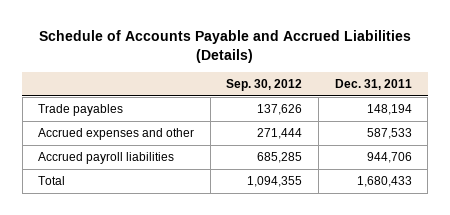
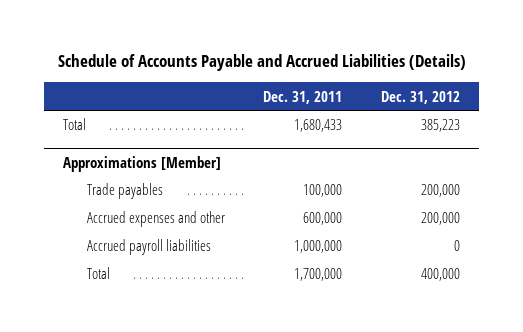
- | Sep. 30, 2012 | Dec. 31, 2011
+ | Dec. 31, 2011 | Dec. 31, 2012
- Trade payables | 137,626 | 148,194
- Accrued expenses and other | 271,444 | 587,533
- Accrued payroll liabilities | 685,285 | 944,706
+ Approximations [Member]
+ Trade payables | 100,000 | 200,000
+ Accrued expenses and other | 600,000 | 200,000
+ Accrued payroll liabilities | 1,000,000 | 0
+ Total | 1,700,000 | 400,000

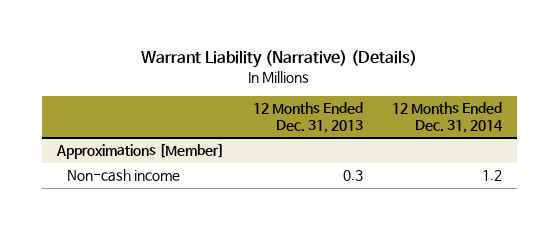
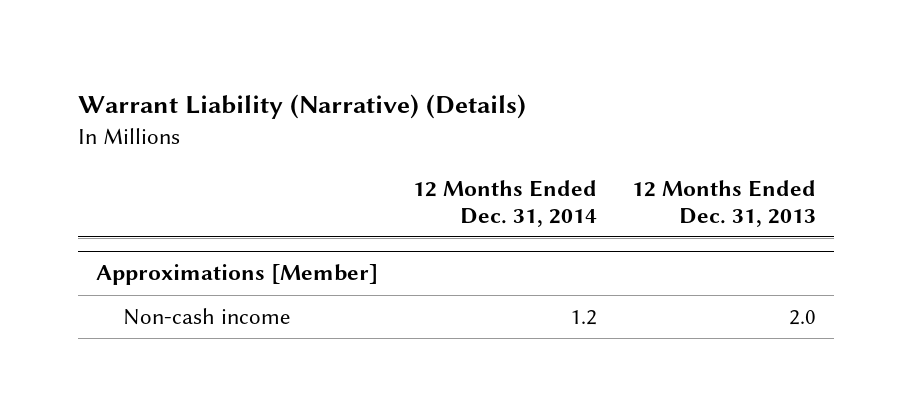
- | 12 Months Ended Dec. 31, 2013 | 12 Months Ended Dec. 31, 2014
+ | 12 Months Ended Dec. 31, 2014 | 12 Months Ended Dec. 31, 2013
@ Approximations [Member]
- Non-cash income | 0.3 | 1.2
+ Non-cash income | 1.2 | 2.0

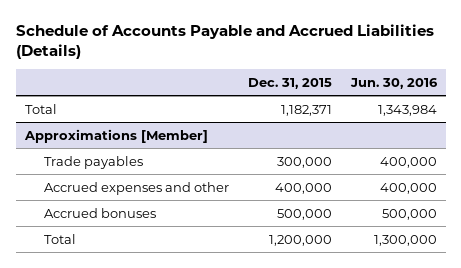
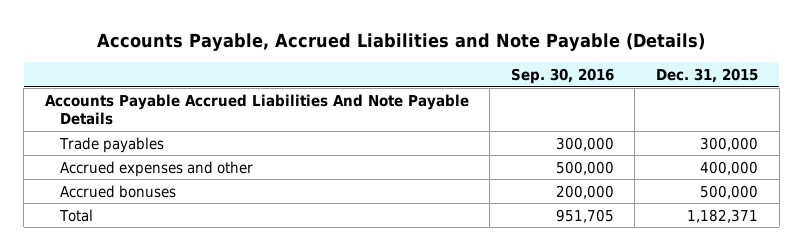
- Schedule of Accounts Payable and Accrued Liabilities (Details)
+ Accounts Payable, Accrued Liabilities and Note Payable (Details)
- | Dec. 31, 2015 | Jun. 30, 2016
+ | Sep. 30, 2016 | Dec. 31, 2015
- Approximations [Member]
+ Accounts Payable Accrued Liabilities And Note Payable Details
- Total | 1,200,000 | 1,300,000
moved down: Total | 951,705 | 1,182,371

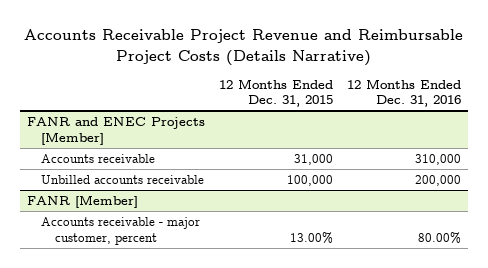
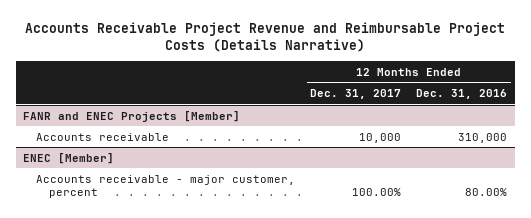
- | 12 Months Ended Dec. 31, 2015 | 12 Months Ended Dec. 31, 2016
+ | 12 Months Ended Dec. 31, 2017 | 12 Months Ended Dec. 31, 2016
@ FANR and ENEC Projects [Member]
- Unbilled accounts receivable | 100,000 | 200,000
- FANR [Member]
+ ENEC [Member]

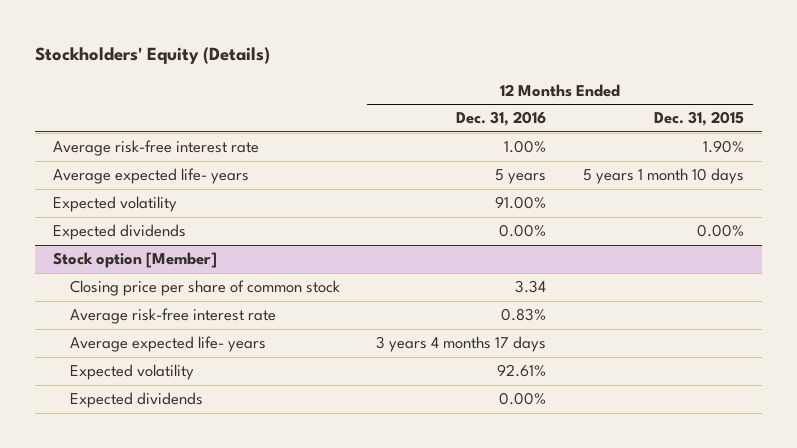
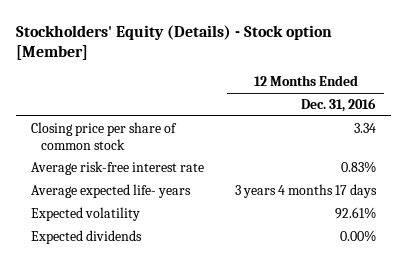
- Stockholders' Equity (Details)
+ Stockholders' Equity (Details) - Stock option [Member]
- | 12 Months Ended Dec. 31, 2016 | 12 Months Ended Dec. 31, 2015
+ | 12 Months Ended Dec. 31, 2016
- Average risk-free interest rate | 1.00% | 1.90%
- Average expected life- years | 5 years | 5 years 1 month 10 days
- Expected volatility | 91.00% |
- Expected dividends | 0.00% | 0.00%
- Stock option [Member]

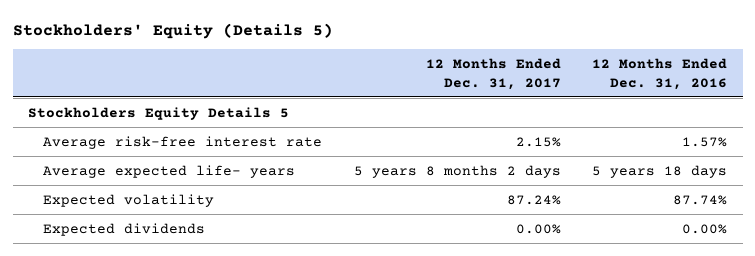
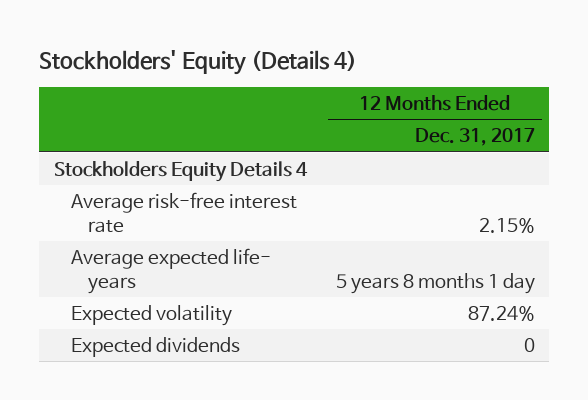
- Stockholders' Equity (Details 5)
+ Stockholders' Equity (Details 4)
- | 12 Months Ended Dec. 31, 2017 | 12 Months Ended Dec. 31, 2016
+ | 12 Months Ended Dec. 31, 2017
- Stockholders Equity Details 5
+ Stockholders Equity Details 4
- Average expected life- years | 5 years 8 months 2 days | 5 years 18 days
+ Average expected life- years | 5 years 8 months 1 day
- Expected dividends | 0.00% | 0.00%
+ Expected dividends | 0

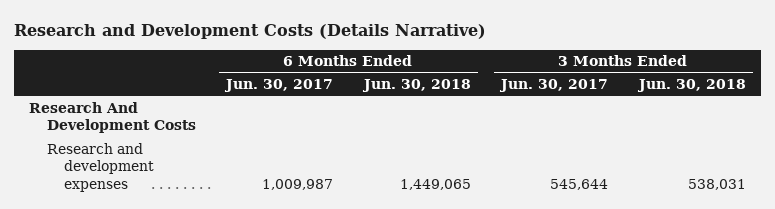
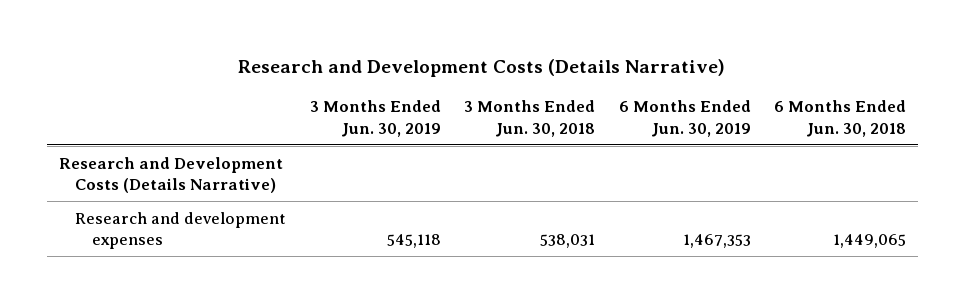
- | 6 Months Ended Jun. 30, 2017 | 6 Months Ended Jun. 30, 2018 | 3 Months Ended Jun. 30, 2017 | 3 Months Ended Jun. 30, 2018
+ | 3 Months Ended Jun. 30, 2019 | 3 Months Ended Jun. 30, 2018 | 6 Months Ended Jun. 30, 2019 | 6 Months Ended Jun. 30, 2018
- Research And Development Costs
+ Research and Development Costs (Details Narrative)

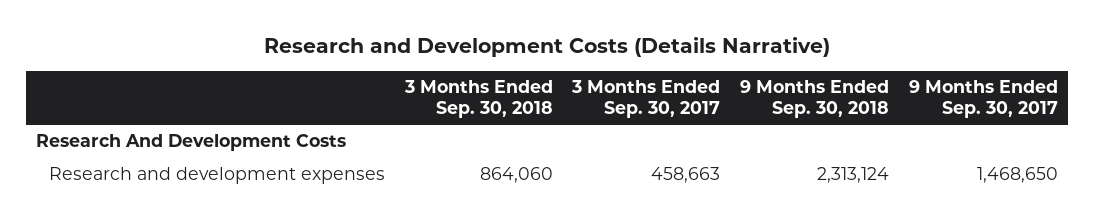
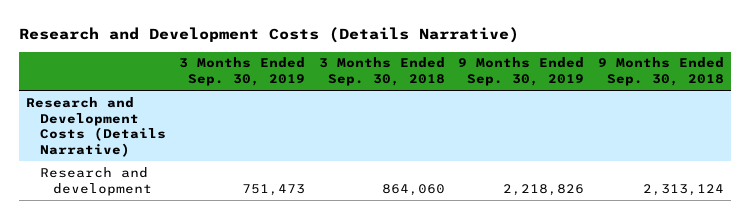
- | 3 Months Ended Sep. 30, 2018 | 3 Months Ended Sep. 30, 2017 | 9 Months Ended Sep. 30, 2018 | 9 Months Ended Sep. 30, 2017
+ | 3 Months Ended Sep. 30, 2019 | 3 Months Ended Sep. 30, 2018 | 9 Months Ended Sep. 30, 2019 | 9 Months Ended Sep. 30, 2018
- Research And Development Costs
- Research and development expenses | 864,060 | 458,663 | 2,313,124 | 1,468,650
+ Research and Development Costs (Details Narrative)
+ Research and development | 751,473 | 864,060 | 2,218,826 | 2,313,124

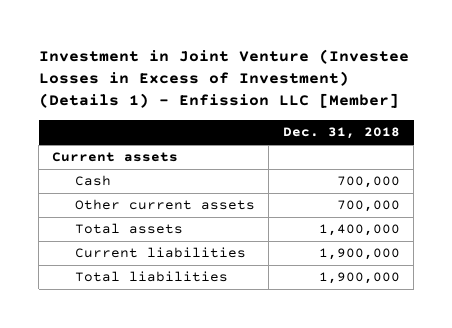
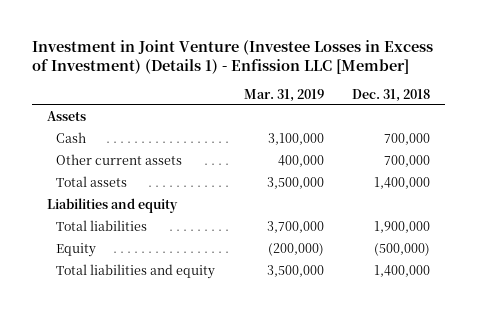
- | Dec. 31, 2018
+ | Mar. 31, 2019 | Dec. 31, 2018
- Current assets
+ Assets
- Current liabilities | 1,900,000
+ Liabilities and equity
+ Equity | (200,000) | (500,000)
+ Total liabilities and equity | 3,500,000 | 1,400,000

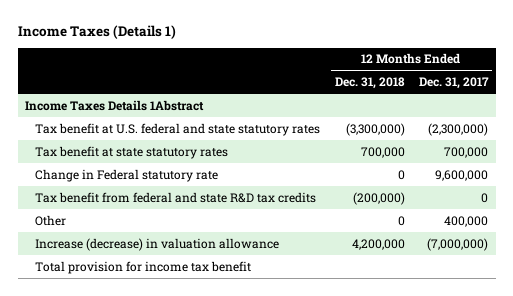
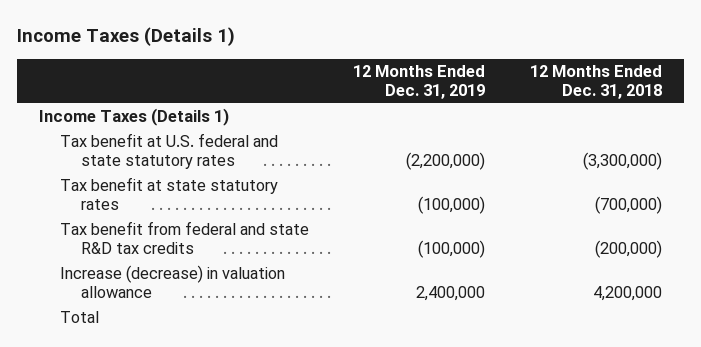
- | 12 Months Ended Dec. 31, 2018 | 12 Months Ended Dec. 31, 2017
+ | 12 Months Ended Dec. 31, 2019 | 12 Months Ended Dec. 31, 2018
- Income Taxes Details 1Abstract
+ Income Taxes (Details 1)
- Tax benefit at state statutory rates | 700,000 | 700,000
- Change in Federal statutory rate | 0 | 9,600,000
+ Tax benefit at state statutory rates | (100,000) | (700,000)
- Other | 0 | 400,000
- Total provision for income tax benefit
+ Total

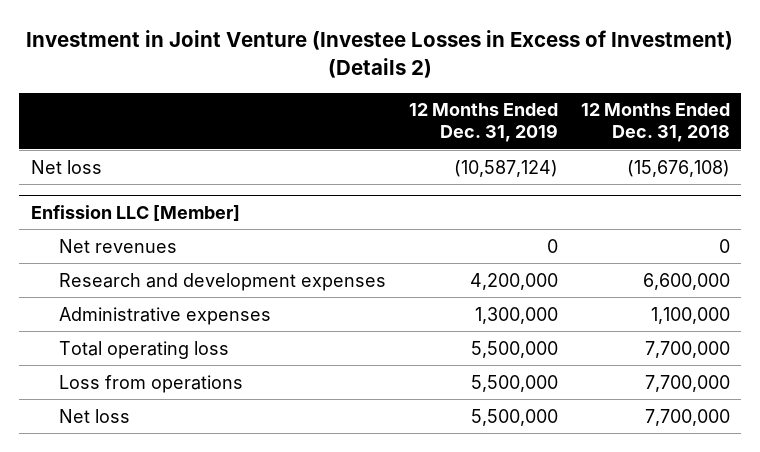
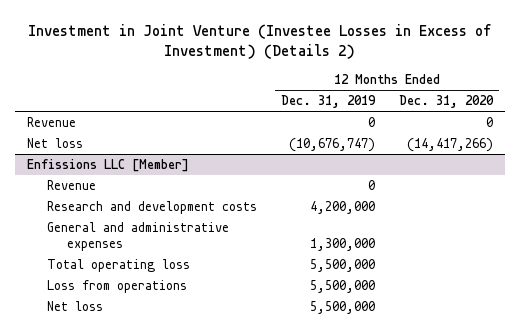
- | 12 Months Ended Dec. 31, 2019 | 12 Months Ended Dec. 31, 2018
+ | 12 Months Ended Dec. 31, 2019 | 12 Months Ended Dec. 31, 2020
- Net loss | (10,587,124) | (15,676,108)
- Enfission LLC [Member]
- Net revenues | 0 | 0
- Research and development expenses | 4,200,000 | 6,600,000
- Administrative expenses | 1,300,000 | 1,100,000
+ Revenue | 0 | 0
+ Net loss | (10,676,747) | (14,417,266)
+ Enfissions LLC [Member]
+ Revenue | 0 |
+ Research and development costs | 4,200,000 |
+ General and administrative expenses | 1,300,000 |

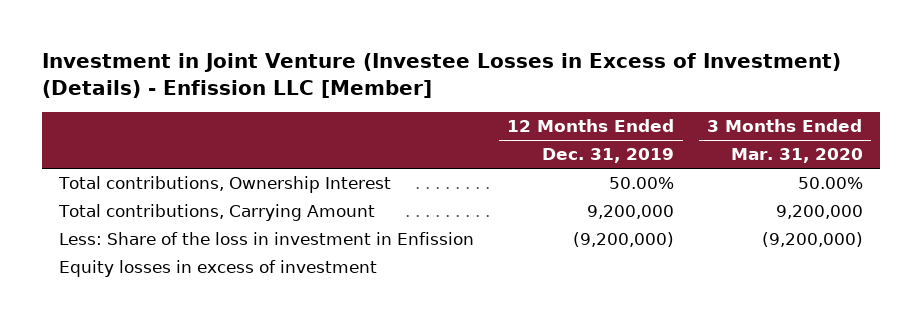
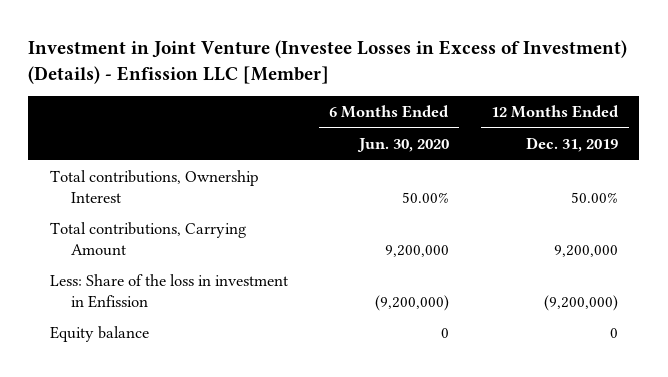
- | 12 Months Ended Dec. 31, 2019 | 3 Months Ended Mar. 31, 2020
+ | 6 Months Ended Jun. 30, 2020 | 12 Months Ended Dec. 31, 2019
- Equity losses in excess of investment
+ Equity balance | 0 | 0

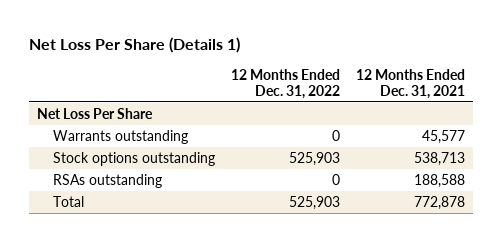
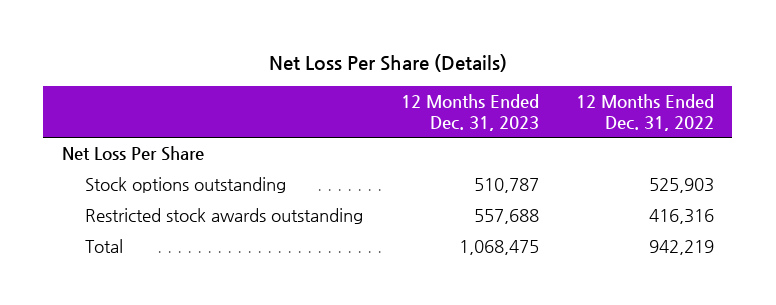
- Net Loss Per Share (Details 1)
+ Net Loss Per Share (Details)
- | 12 Months Ended Dec. 31, 2022 | 12 Months Ended Dec. 31, 2021
+ | 12 Months Ended Dec. 31, 2023 | 12 Months Ended Dec. 31, 2022
- Warrants outstanding | 0 | 45,577
- RSAs outstanding | 0 | 188,588
- Total | 525,903 | 772,878
+ Restricted stock awards outstanding | 557,688 | 416,316
+ Total | 1,068,475 | 942,219

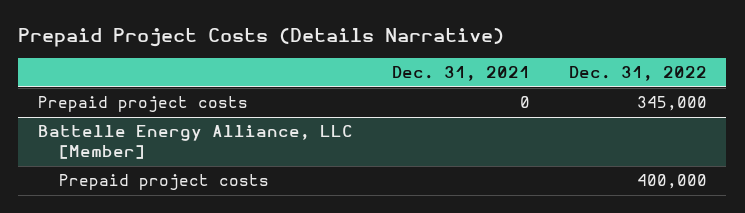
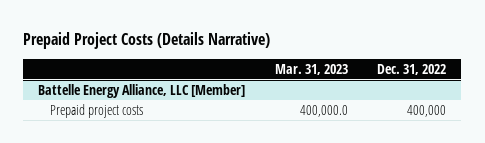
- | Dec. 31, 2021 | Dec. 31, 2022
+ | Mar. 31, 2023 | Dec. 31, 2022
- Prepaid project costs | 0 | 345,000

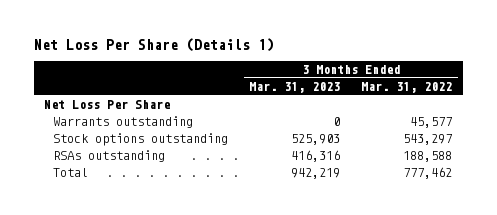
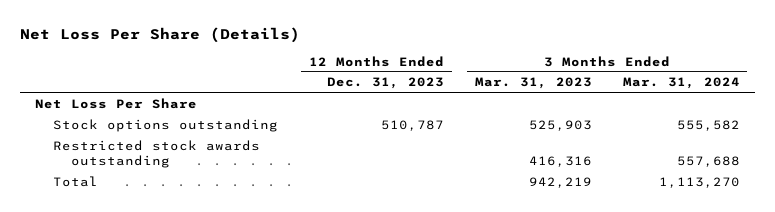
- Net Loss Per Share (Details 1)
+ Net Loss Per Share (Details)
- | 3 Months Ended Mar. 31, 2023 | 3 Months Ended Mar. 31, 2022
+ | 12 Months Ended Dec. 31, 2023 | 3 Months Ended Mar. 31, 2023 | 3 Months Ended Mar. 31, 2024
- Warrants outstanding | 0 | 45,577
- RSAs outstanding | 416,316 | 188,588
+ Restricted stock awards outstanding | | 416,316 | 557,688

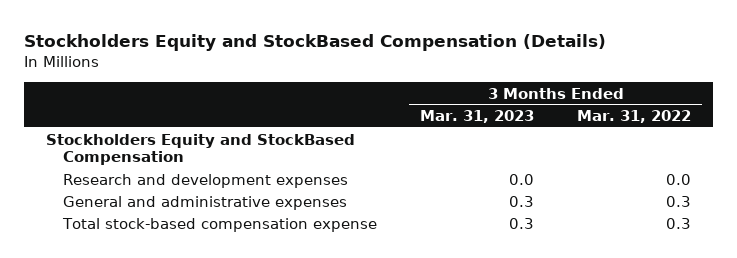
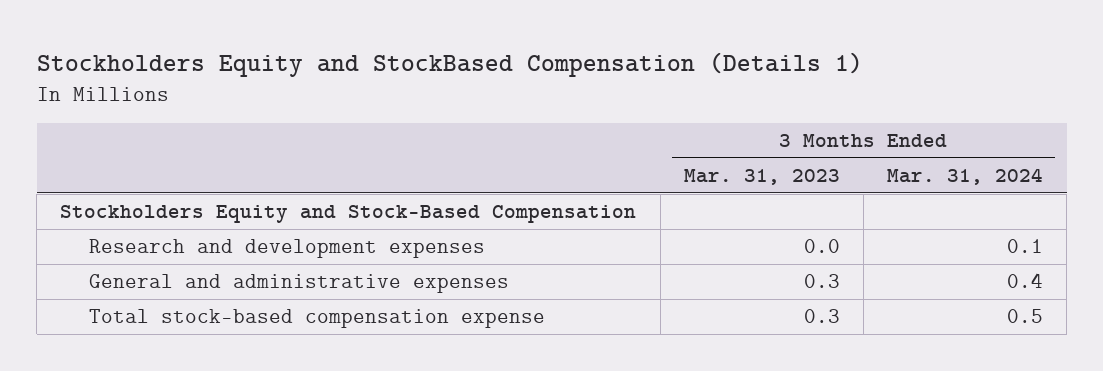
- Stockholders Equity and StockBased Compensation (Details)
+ Stockholders Equity and StockBased Compensation (Details 1)
- | 3 Months Ended Mar. 31, 2023 | 3 Months Ended Mar. 31, 2022
+ | 3 Months Ended Mar. 31, 2023 | 3 Months Ended Mar. 31, 2024
- Stockholders Equity and StockBased Compensation
+ Stockholders Equity and Stock-Based Compensation

